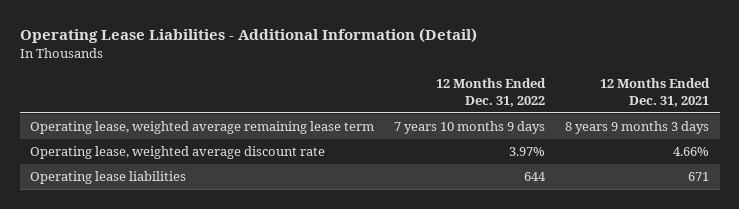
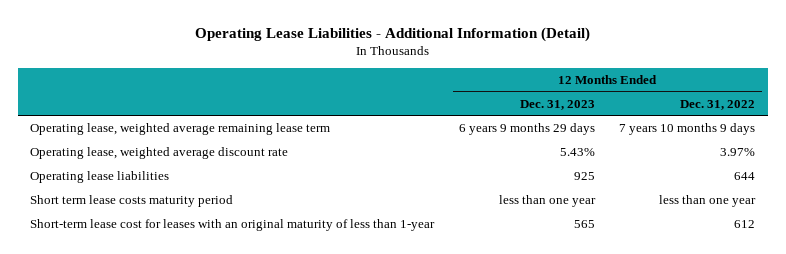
- | 12 Months Ended Dec. 31, 2022 | 12 Months Ended Dec. 31, 2021
+ | 12 Months Ended Dec. 31, 2023 | 12 Months Ended Dec. 31, 2022
+ Short term lease costs maturity period | less than one year | less than one year
+ Short-term lease cost for leases with an original maturity of less than 1-year | 565 | 612

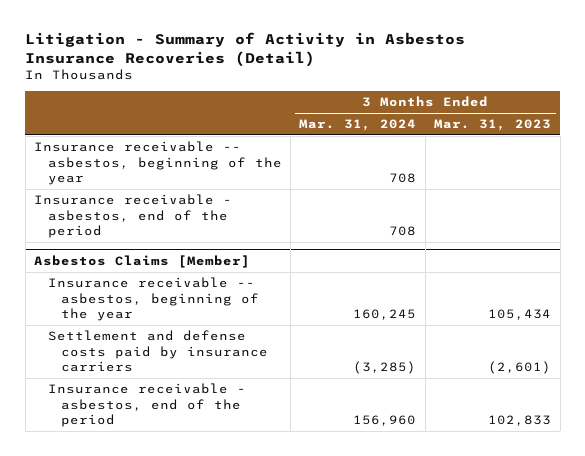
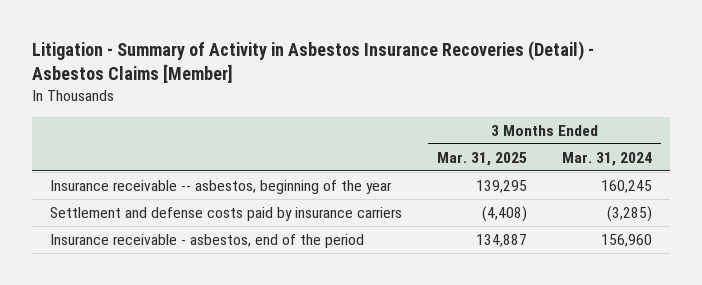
- Litigation - Summary of Activity in Asbestos Insurance Recoveries (Detail)
+ Litigation - Summary of Activity in Asbestos Insurance Recoveries (Detail) - Asbestos Claims [Member]
- | 3 Months Ended Mar. 31, 2024 | 3 Months Ended Mar. 31, 2023
+ | 3 Months Ended Mar. 31, 2025 | 3 Months Ended Mar. 31, 2024
- Insurance receivable -- asbestos, beginning of the year | 708 |
- Insurance receivable - asbestos, end of the period | 708 |
- Asbestos Claims [Member]

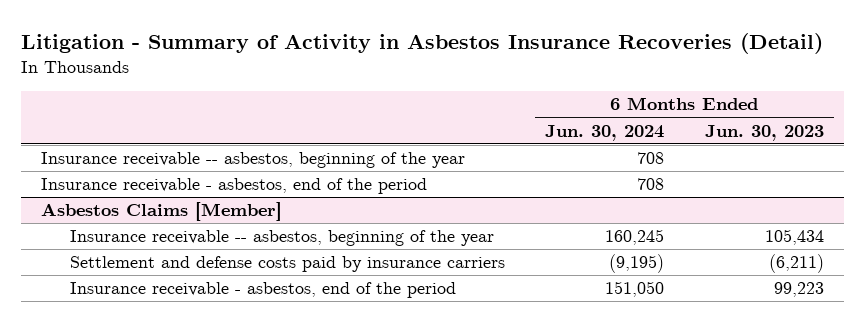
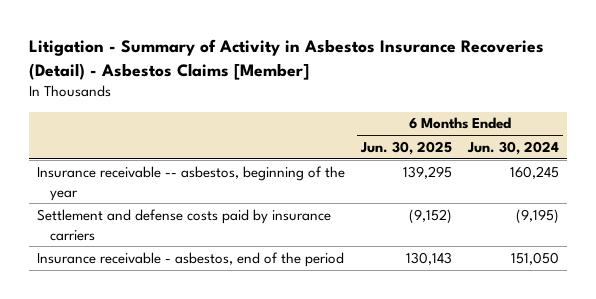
- Litigation - Summary of Activity in Asbestos Insurance Recoveries (Detail)
+ Litigation - Summary of Activity in Asbestos Insurance Recoveries (Detail) - Asbestos Claims [Member]
- | 6 Months Ended Jun. 30, 2024 | 6 Months Ended Jun. 30, 2023
+ | 6 Months Ended Jun. 30, 2025 | 6 Months Ended Jun. 30, 2024
- Insurance receivable -- asbestos, beginning of the year | 708 |
- Insurance receivable - asbestos, end of the period | 708 |
- Asbestos Claims [Member]

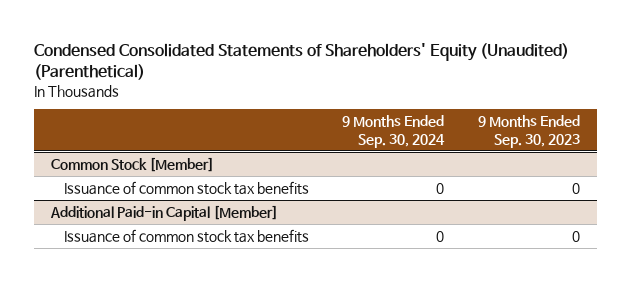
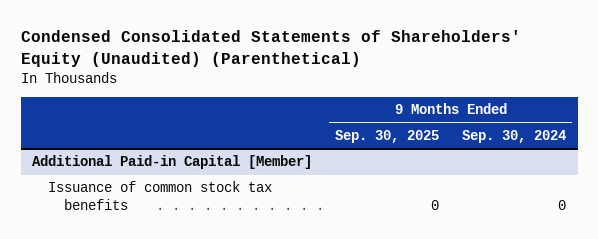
- | 9 Months Ended Sep. 30, 2024 | 9 Months Ended Sep. 30, 2023
+ | 9 Months Ended Sep. 30, 2025 | 9 Months Ended Sep. 30, 2024
- Common Stock [Member]
- Issuance of common stock tax benefits | 0 | 0

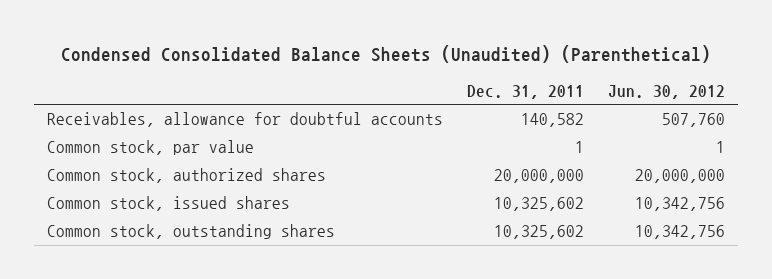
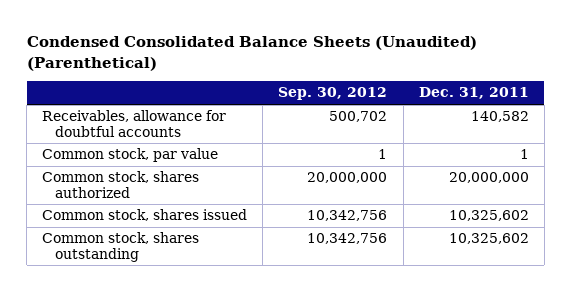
- | Dec. 31, 2011 | Jun. 30, 2012
+ | Sep. 30, 2012 | Dec. 31, 2011
- Common stock, authorized shares | 20,000,000 | 20,000,000
- Common stock, issued shares | 10,325,602 | 10,342,756
- Common stock, outstanding shares | 10,325,602 | 10,342,756
+ Common stock, shares authorized | 20,000,000 | 20,000,000
+ Common stock, shares issued | 10,342,756 | 10,325,602
+ Common stock, shares outstanding | 10,342,756 | 10,325,602

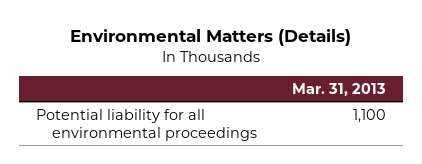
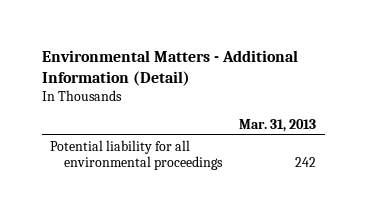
- Environmental Matters (Details)
+ Environmental Matters - Additional Information (Detail)
- Potential liability for all environmental proceedings | 1,100
+ Potential liability for all environmental proceedings | 242

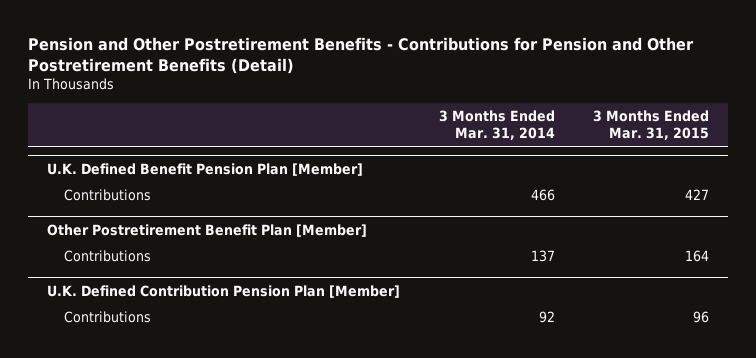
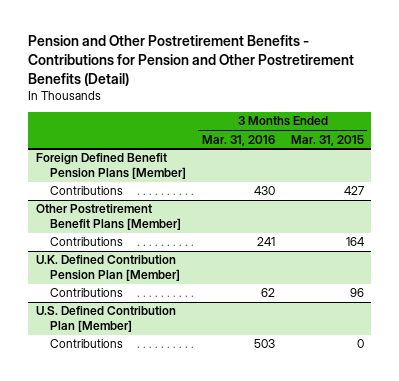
- | 3 Months Ended Mar. 31, 2014 | 3 Months Ended Mar. 31, 2015
+ | 3 Months Ended Mar. 31, 2016 | 3 Months Ended Mar. 31, 2015
- U.K. Defined Benefit Pension Plan [Member]
+ Foreign Defined Benefit Pension Plans [Member]
- Other Postretirement Benefit Plan [Member]
+ Other Postretirement Benefit Plans [Member]
+ U.S. Defined Contribution Plan [Member]
+ Contributions | 503 | 0

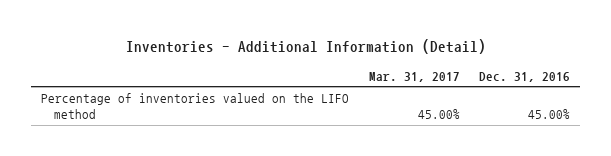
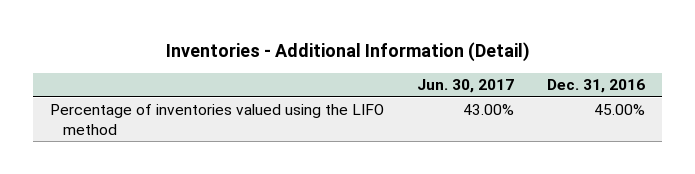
- | Mar. 31, 2017 | Dec. 31, 2016
+ | Jun. 30, 2017 | Dec. 31, 2016
- Percentage of inventories valued on the LIFO method | 45.00% | 45.00%
+ Percentage of inventories valued using the LIFO method | 43.00% | 45.00%

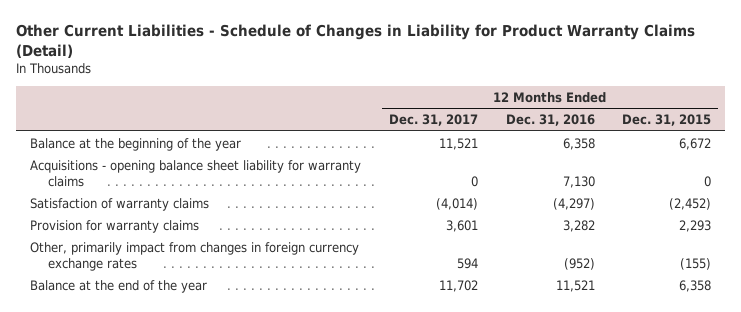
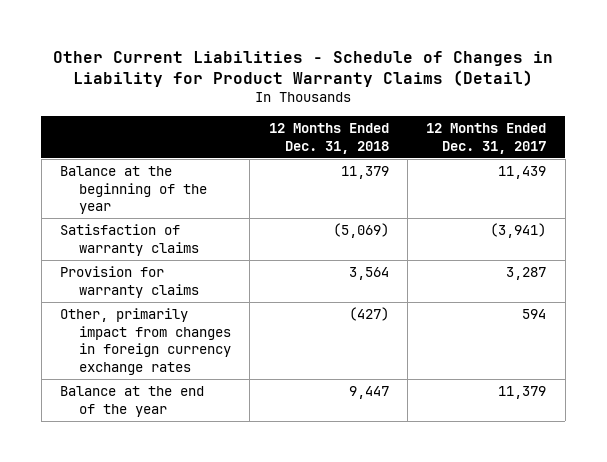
- | 12 Months Ended Dec. 31, 2017 | 12 Months Ended Dec. 31, 2016 | 12 Months Ended Dec. 31, 2015
+ | 12 Months Ended Dec. 31, 2018 | 12 Months Ended Dec. 31, 2017
- Balance at the beginning of the year | 11,521 | 6,358 | 6,672
- Acquisitions - opening balance sheet liability for warranty claims | 0 | 7,130 | 0
- Satisfaction of warranty claims | (4,014) | (4,297) | (2,452)
- Provision for warranty claims | 3,601 | 3,282 | 2,293
+ Balance at the beginning of the year | 11,379 | 11,439
+ Satisfaction of warranty claims | (5,069) | (3,941)
+ Provision for warranty claims | 3,564 | 3,287
- Balance at the end of the year | 11,702 | 11,521 | 6,358
+ Balance at the end of the year | 9,447 | 11,379

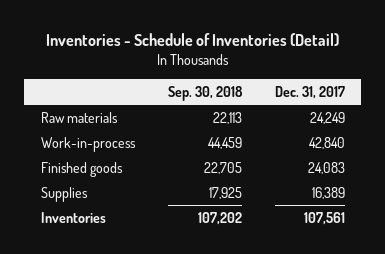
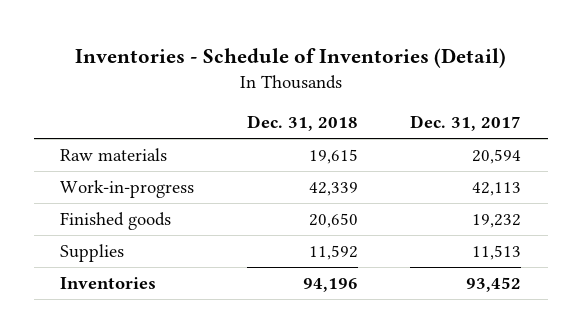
- | Sep. 30, 2018 | Dec. 31, 2017
+ | Dec. 31, 2018 | Dec. 31, 2017
- Raw materials | 22,113 | 24,249
- Work-in-process | 44,459 | 42,840
- Finished goods | 22,705 | 24,083
- Supplies | 17,925 | 16,389
- Inventories | 107,202 | 107,561
+ Raw materials | 19,615 | 20,594
+ Work-in-progress | 42,339 | 42,113
+ Finished goods | 20,650 | 19,232
+ Supplies | 11,592 | 11,513
+ Inventories | 94,196 | 93,452

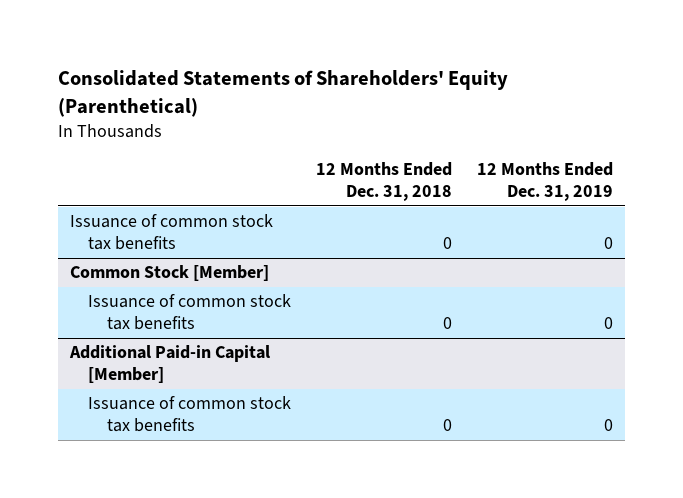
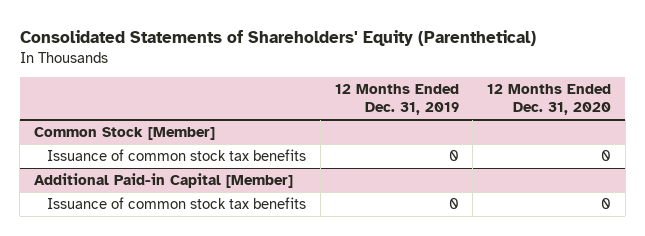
- | 12 Months Ended Dec. 31, 2018 | 12 Months Ended Dec. 31, 2019
+ | 12 Months Ended Dec. 31, 2019 | 12 Months Ended Dec. 31, 2020
- Issuance of common stock tax benefits | 0 | 0

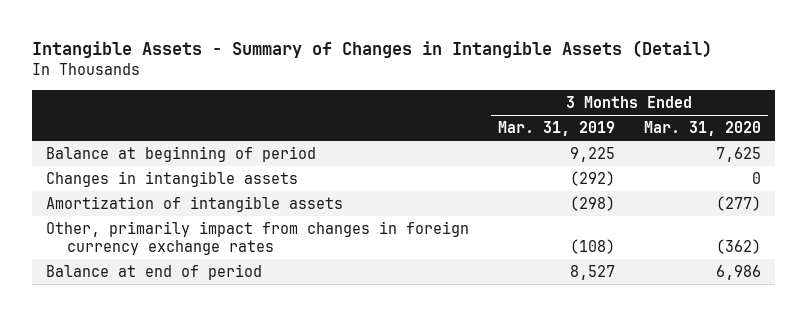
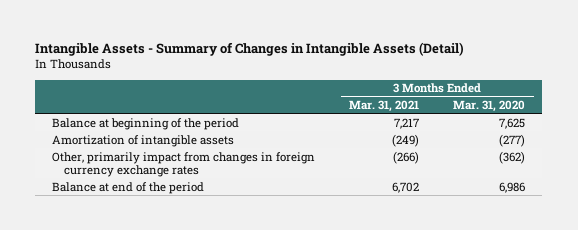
- | 3 Months Ended Mar. 31, 2019 | 3 Months Ended Mar. 31, 2020
+ | 3 Months Ended Mar. 31, 2021 | 3 Months Ended Mar. 31, 2020
- Balance at beginning of period | 9,225 | 7,625
- Changes in intangible assets | (292) | 0
+ Balance at beginning of the period | 7,217 | 7,625
- Balance at end of period | 8,527 | 6,986
+ Balance at end of the period | 6,702 | 6,986

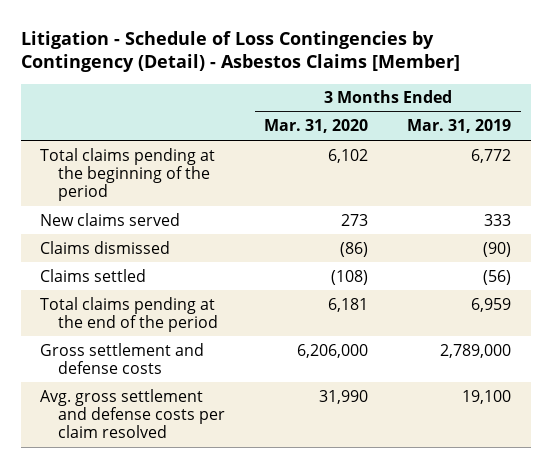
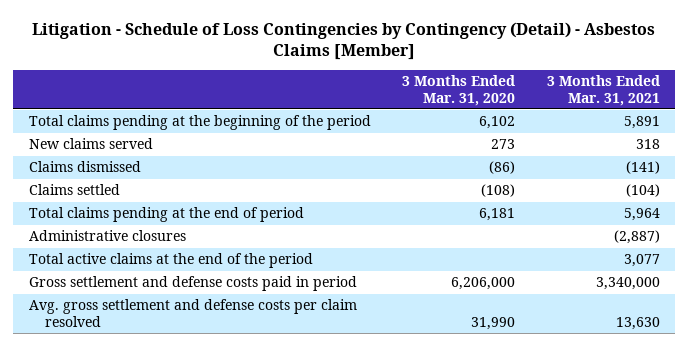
- | 3 Months Ended Mar. 31, 2020 | 3 Months Ended Mar. 31, 2019
+ | 3 Months Ended Mar. 31, 2020 | 3 Months Ended Mar. 31, 2021
- Total claims pending at the end of the period | 6,181 | 6,959
- Gross settlement and defense costs | 6,206,000 | 2,789,000
+ Total claims pending at the end of period | 6,181 | 5,964
+ Administrative closures | | (2,887)
+ Total active claims at the end of the period | | 3,077
+ Gross settlement and defense costs paid in period | 6,206,000 | 3,340,000

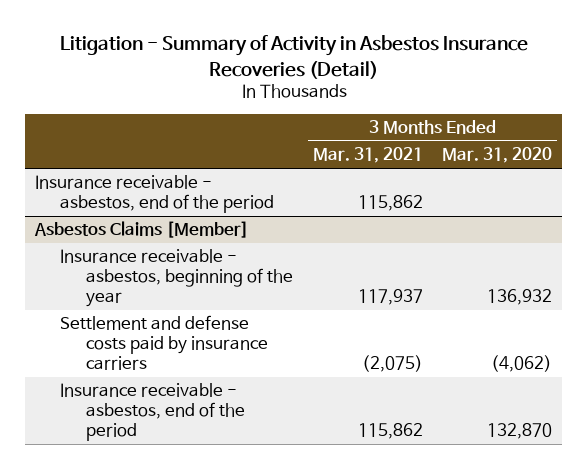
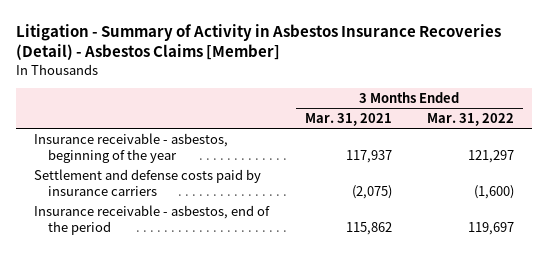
- Litigation - Summary of Activity in Asbestos Insurance Recoveries (Detail)
+ Litigation - Summary of Activity in Asbestos Insurance Recoveries (Detail) - Asbestos Claims [Member]
- | 3 Months Ended Mar. 31, 2021 | 3 Months Ended Mar. 31, 2020
+ | 3 Months Ended Mar. 31, 2021 | 3 Months Ended Mar. 31, 2022
- Insurance receivable - asbestos, end of the period | 115,862 |
- Asbestos Claims [Member]

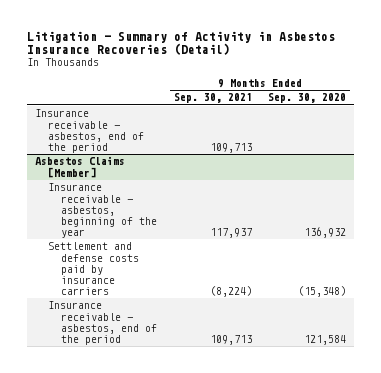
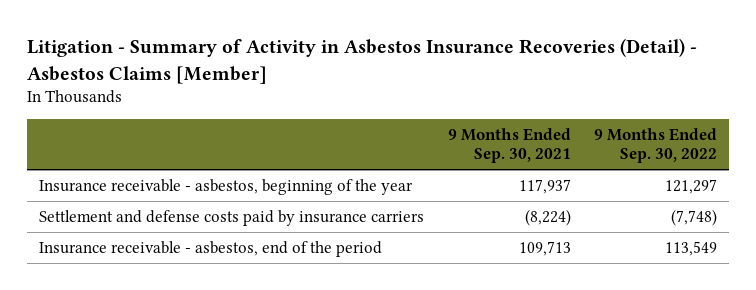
- Litigation - Summary of Activity in Asbestos Insurance Recoveries (Detail)
+ Litigation - Summary of Activity in Asbestos Insurance Recoveries (Detail) - Asbestos Claims [Member]
- | 9 Months Ended Sep. 30, 2021 | 9 Months Ended Sep. 30, 2020
+ | 9 Months Ended Sep. 30, 2021 | 9 Months Ended Sep. 30, 2022
- Insurance receivable - asbestos, end of the period | 109,713 |
- Asbestos Claims [Member]

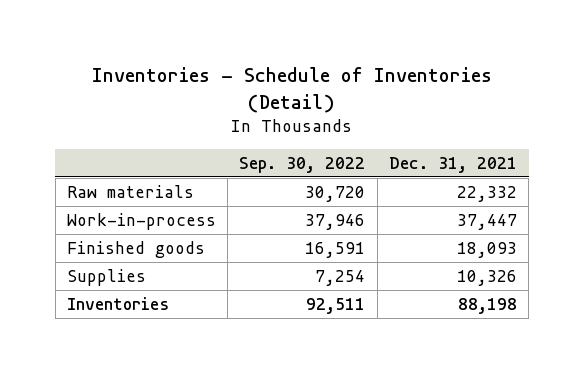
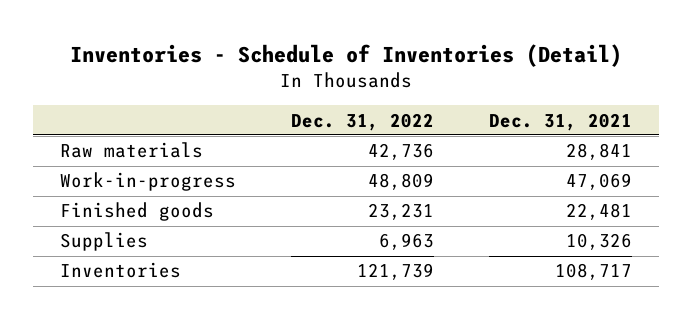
- | Sep. 30, 2022 | Dec. 31, 2021
+ | Dec. 31, 2022 | Dec. 31, 2021
- Raw materials | 30,720 | 22,332
- Work-in-process | 37,946 | 37,447
- Finished goods | 16,591 | 18,093
+ Raw materials | 42,736 | 28,841
+ Work-in-progress | 48,809 | 47,069
+ Finished goods | 23,231 | 22,481
- Inventories | 92,511 | 88,198
+ Inventories | 121,739 | 108,717

